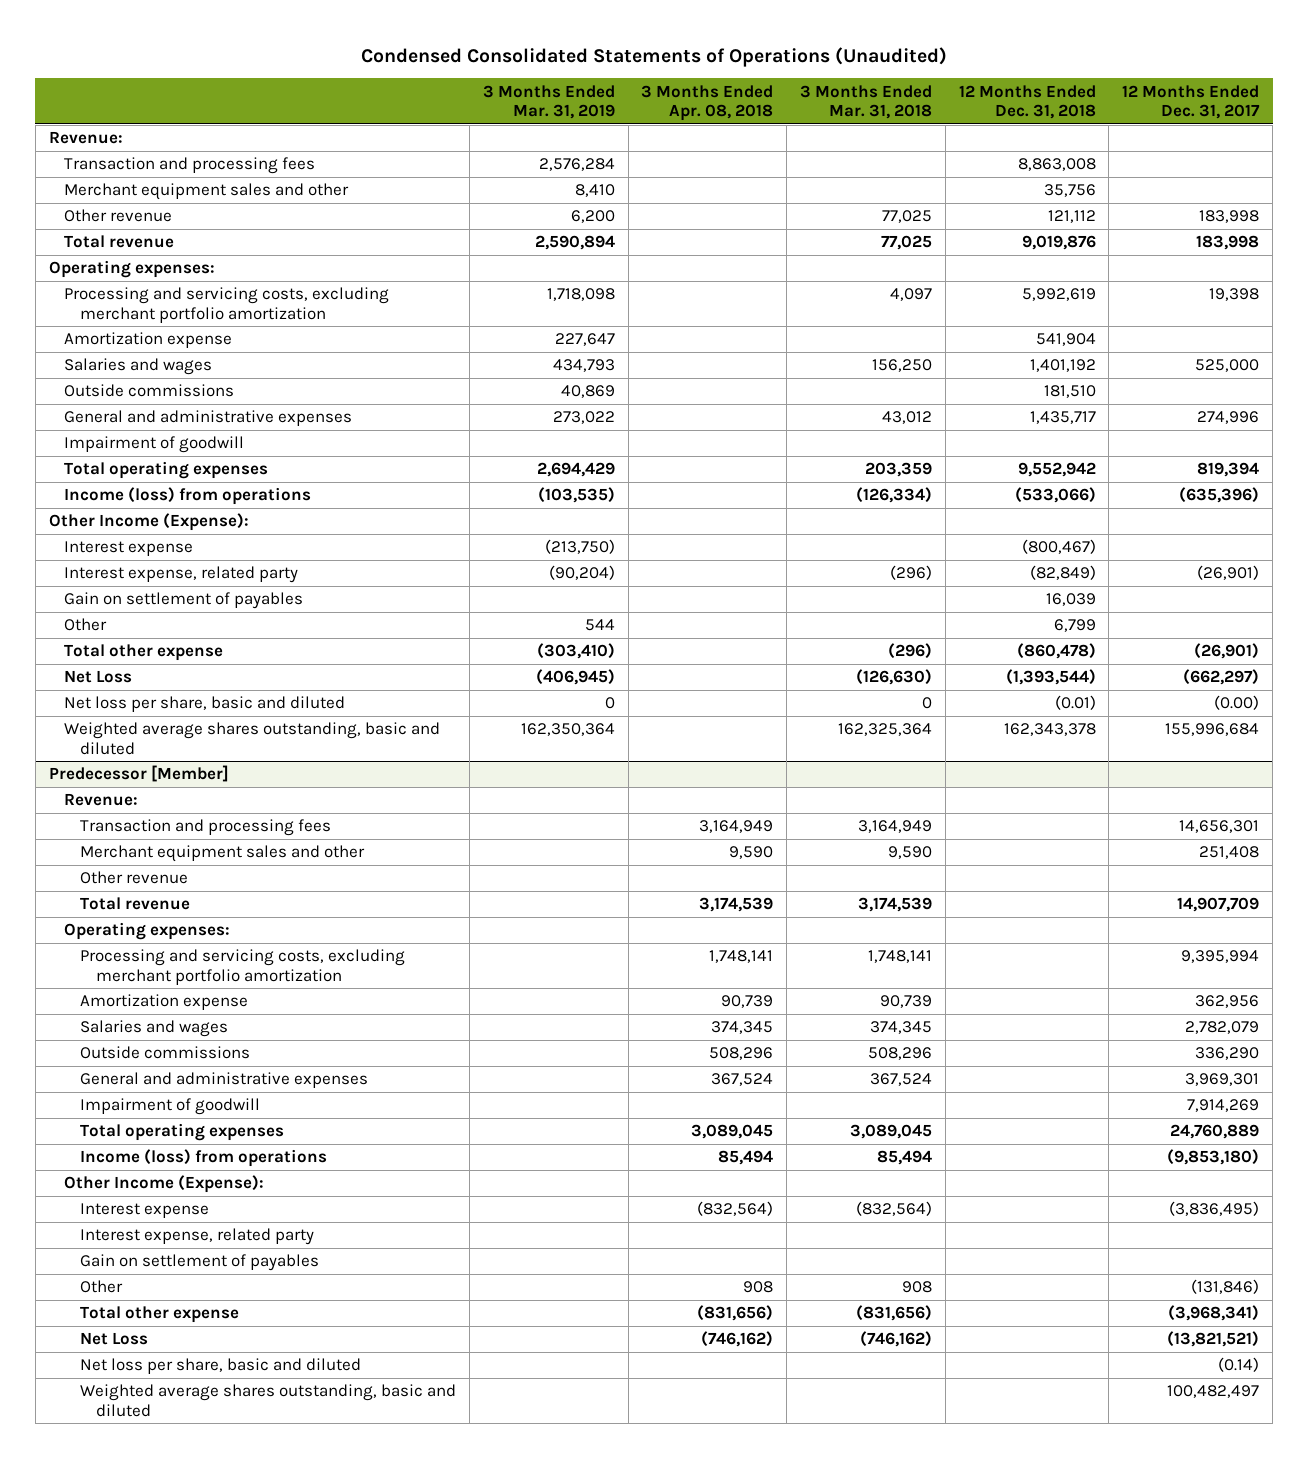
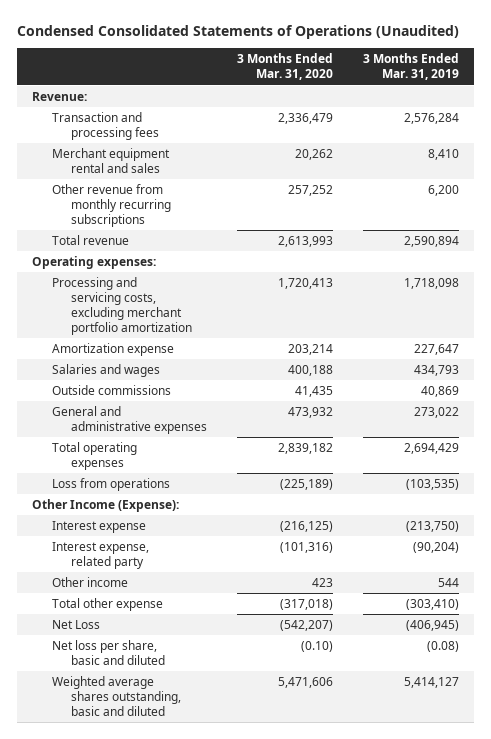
- | 3 Months Ended Mar. 31, 2019 | 3 Months Ended Apr. 08, 2018 | 3 Months Ended Mar. 31, 2018 | 12 Months Ended Dec. 31, 2018 | 12 Months Ended Dec. 31, 2017
+ | 3 Months Ended Mar. 31, 2020 | 3 Months Ended Mar. 31, 2019
- Merchant equipment sales and other | 8,410 | | | 35,756 |
- Other revenue | 6,200 | | 77,025 | 121,112 | 183,998
+ Merchant equipment rental and sales | 20,262 | 8,410
+ Other revenue from monthly recurring subscriptions | 257,252 | 6,200
- Impairment of goodwill
- Income (loss) from operations | (103,535) | | (126,334) | (533,066) | (635,396)
+ Loss from operations | (225,189) | (103,535)
- Gain on settlement of payables | | | | 16,039 |
- Other | 544 | | | 6,799 |
+ Other income | 423 | 544
- Net loss per share, basic and diluted | 0 | | 0 | (0.01) | (0.00)
- Weighted average shares outstanding, basic and diluted | 162,350,364 | | 162,325,364 | 162,343,378 | 155,996,684
- Predecessor [Member]
- Revenue:
- Transaction and processing fees | | 3,164,949 | 3,164,949 | | 14,656,301
- Merchant equipment sales and other | | 9,590 | 9,590 | | 251,408
- Other revenue
- Total revenue | | 3,174,539 | 3,174,539 | | 14,907,709
- Operating expenses:
- Processing and servicing costs, excluding merchant portfolio amortization | | 1,748,141 | 1,748,141 | | 9,395,994
- Amortization expense | | 90,739 | 90,739 | | 362,956
- Salaries and wages | | 374,345 | 374,345 | | 2,782,079
- Outside commissions | | 508,296 | 508,296 | | 336,290
- General and administrative expenses | | 367,524 | 367,524 | | 3,969,301
- Impairment of goodwill | | | | | 7,914,269
- Total operating expenses | | 3,089,045 | 3,089,045 | | 24,760,889
- Income (loss) from operations | | 85,494 | 85,494 | | (9,853,180)
- Other Income (Expense):
- Interest expense | | (832,564) | (832,564) | | (3,836,495)
- Interest expense, related party
- Gain on settlement of payables
- Other | | 908 | 908 | | (131,846)
- Total other expense | | (831,656) | (831,656) | | (3,968,341)
- Net Loss | | (746,162) | (746,162) | | (13,821,521)
- Net loss per share, basic and diluted | | | | | (0.14)
- Weighted average shares outstanding, basic and diluted | | | | | 100,482,497
+ Net loss per share, basic and diluted | (0.10) | (0.08)
+ Weighted average shares outstanding, basic and diluted | 5,471,606 | 5,414,127

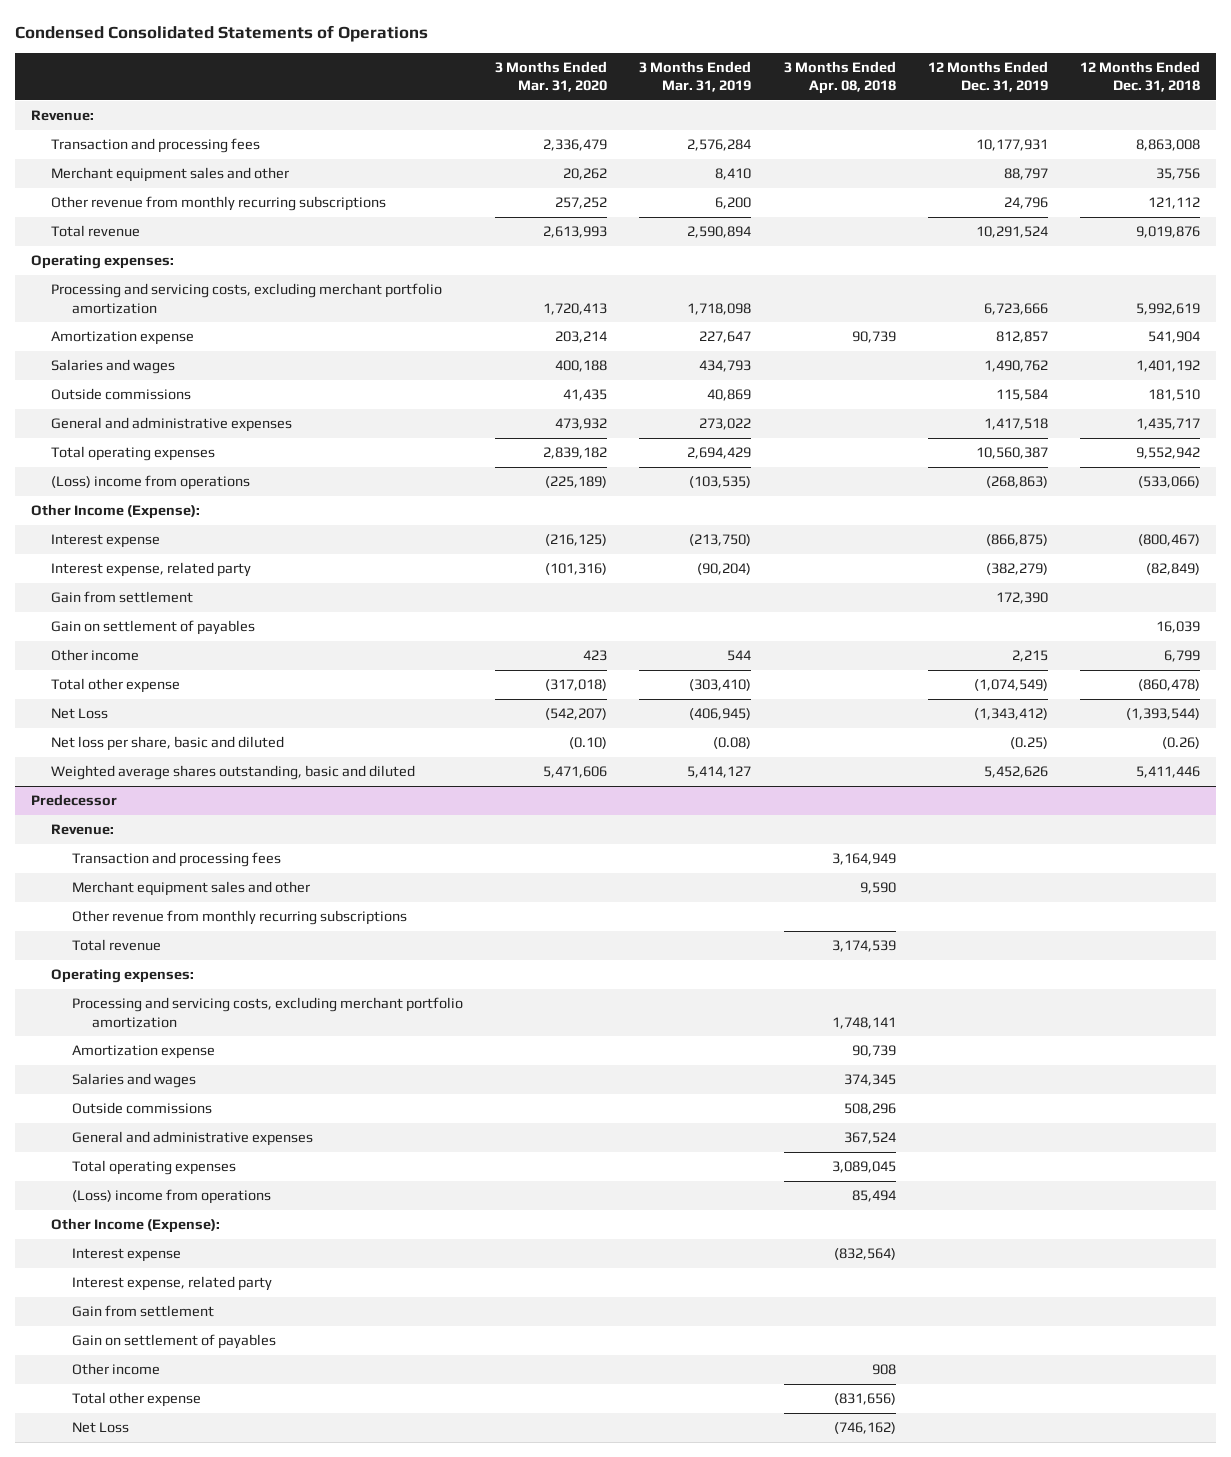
- Condensed Consolidated Statements of Operations (Unaudited)
+ Condensed Consolidated Statements of Operations
- | 3 Months Ended Mar. 31, 2020 | 3 Months Ended Mar. 31, 2019
+ | 3 Months Ended Mar. 31, 2020 | 3 Months Ended Mar. 31, 2019 | 3 Months Ended Apr. 08, 2018 | 12 Months Ended Dec. 31, 2019 | 12 Months Ended Dec. 31, 2018
- Merchant equipment rental and sales | 20,262 | 8,410
+ Merchant equipment sales and other | 20,262 | 8,410 | | 88,797 | 35,756
- Loss from operations | (225,189) | (103,535)
+ (Loss) income from operations | (225,189) | (103,535) | | (268,863) | (533,066)
+ Gain from settlement | | | | 172,390 |
+ Gain on settlement of payables | | | | | 16,039
+ Predecessor
+ Revenue:
+ Transaction and processing fees | | | 3,164,949 | |
+ Merchant equipment sales and other | | | 9,590 | |
+ Other revenue from monthly recurring subscriptions
+ Total revenue | | | 3,174,539 | |
+ Operating expenses:
+ Processing and servicing costs, excluding merchant portfolio amortization | | | 1,748,141 | |
+ Amortization expense | | | 90,739 | |
+ Salaries and wages | | | 374,345 | |
+ Outside commissions | | | 508,296 | |
+ General and administrative expenses | | | 367,524 | |
+ Total operating expenses | | | 3,089,045 | |
+ (Loss) income from operations | | | 85,494 | |
+ Other Income (Expense):
+ Interest expense | | | (832,564) | |
+ Interest expense, related party
+ Gain from settlement
+ Gain on settlement of payables
+ Other income | | | 908 | |
+ Total other expense | | | (831,656) | |
+ Net Loss | | | (746,162) | |

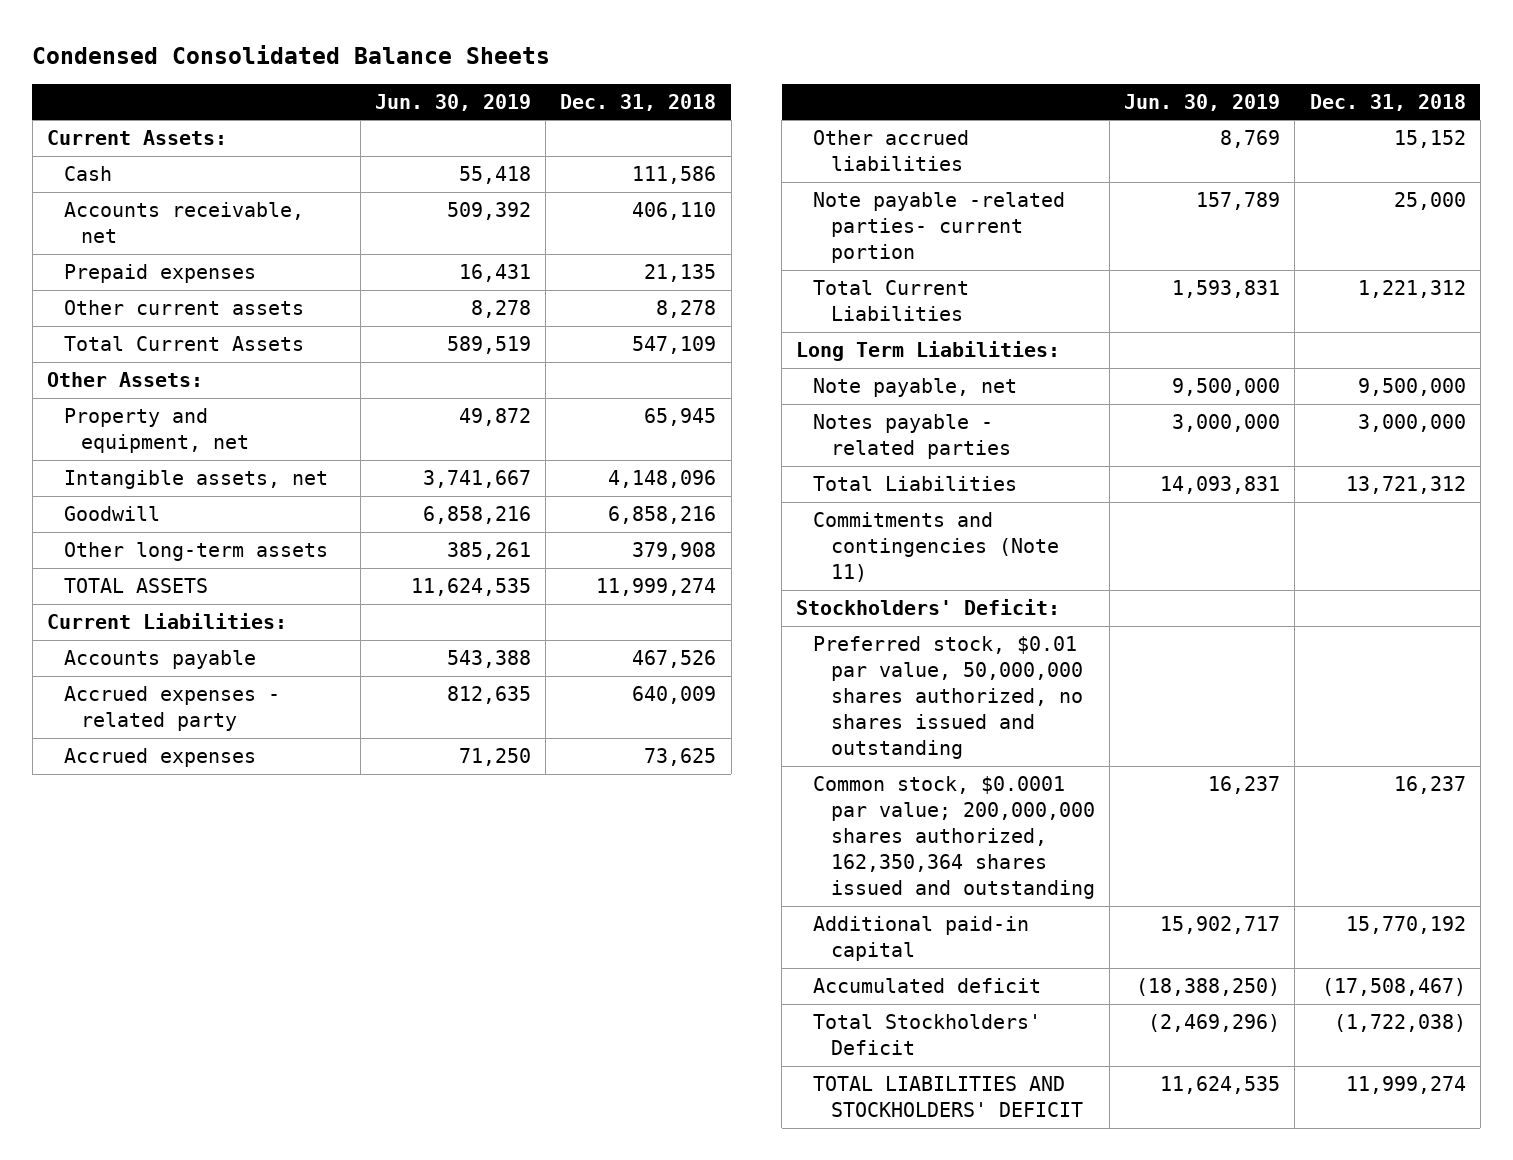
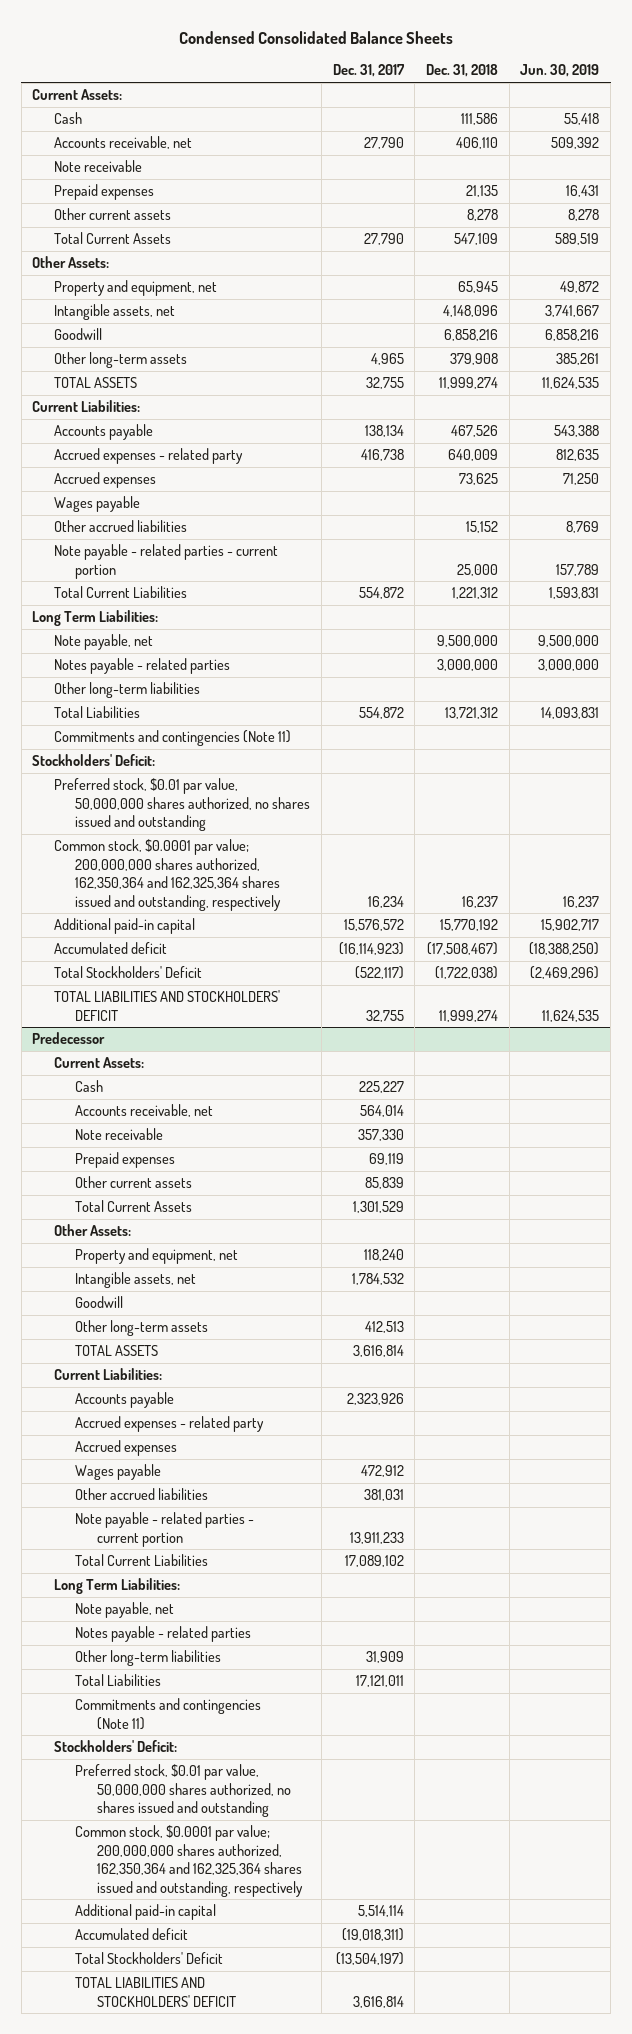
- | Jun. 30, 2019 | Dec. 31, 2018
+ | Dec. 31, 2017 | Dec. 31, 2018 | Jun. 30, 2019
+ Note receivable
+ Wages payable
- Note payable -related parties- current portion | 157,789 | 25,000
+ Note payable - related parties - current portion | | 25,000 | 157,789
+ Other long-term liabilities
- Common stock, $0.0001 par value; 200,000,000 shares authorized, 162,350,364 shares issued and outstanding | 16,237 | 16,237
+ Common stock, $0.0001 par value; 200,000,000 shares authorized, 162,350,364 and 162,325,364 shares issued and outstanding, respectively | 16,234 | 16,237 | 16,237
+ Predecessor
+ Current Assets:
+ Cash | 225,227 | |
+ Accounts receivable, net | 564,014 | |
+ Note receivable | 357,330 | |
+ Prepaid expenses | 69,119 | |
+ Other current assets | 85,839 | |
+ Total Current Assets | 1,301,529 | |
+ Other Assets:
+ Property and equipment, net | 118,240 | |
+ Intangible assets, net | 1,784,532 | |
+ Goodwill
+ Other long-term assets | 412,513 | |
+ TOTAL ASSETS | 3,616,814 | |
+ Current Liabilities:
+ Accounts payable | 2,323,926 | |
+ Accrued expenses - related party
+ Accrued expenses
+ Wages payable | 472,912 | |
+ Other accrued liabilities | 381,031 | |
+ Note payable - related parties - current portion | 13,911,233 | |
+ Total Current Liabilities | 17,089,102 | |
+ Long Term Liabilities:
+ Note payable, net
+ Notes payable - related parties
+ Other long-term liabilities | 31,909 | |
+ Total Liabilities | 17,121,011 | |
+ Commitments and contingencies (Note 11)
+ Stockholders' Deficit:
+ Preferred stock, $0.01 par value, 50,000,000 shares authorized, no shares issued and outstanding
+ Common stock, $0.0001 par value; 200,000,000 shares authorized, 162,350,364 and 162,325,364 shares issued and outstanding, respectively
+ Additional paid-in capital | 5,514,114 | |
+ Accumulated deficit | (19,018,311) | |
+ Total Stockholders' Deficit | (13,504,197) | |
+ TOTAL LIABILITIES AND STOCKHOLDERS' DEFICIT | 3,616,814 | |

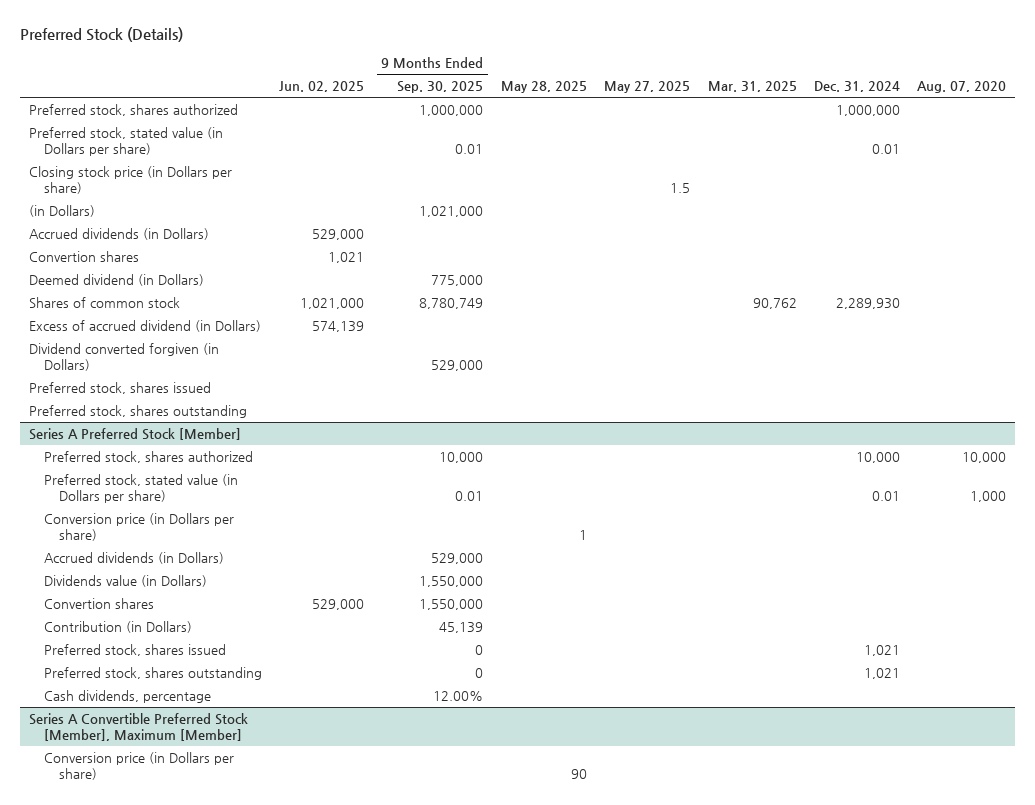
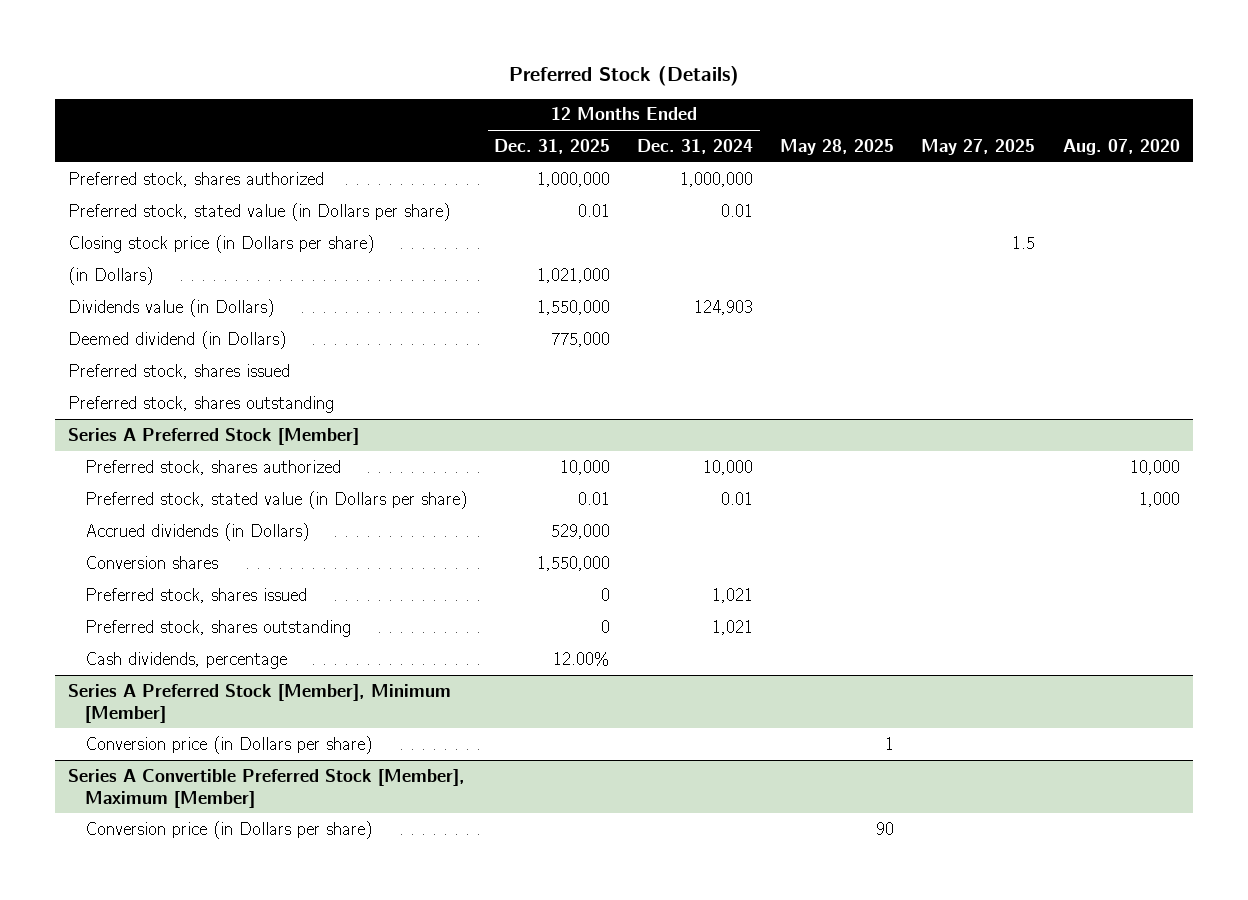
- | Jun. 02, 2025 | 9 Months Ended Sep. 30, 2025 | May 28, 2025 | May 27, 2025 | Mar. 31, 2025 | Dec. 31, 2024 | Aug. 07, 2020
+ | 12 Months Ended Dec. 31, 2025 | 12 Months Ended Dec. 31, 2024 | May 28, 2025 | May 27, 2025 | Aug. 07, 2020
- Accrued dividends (in Dollars) | 529,000 | | | | | |
- Convertion shares | 1,021 | | | | | |
+ Dividends value (in Dollars) | 1,550,000 | 124,903 | | |
- Shares of common stock | 1,021,000 | 8,780,749 | | | 90,762 | 2,289,930 |
- Excess of accrued dividend (in Dollars) | 574,139 | | | | | |
- Dividend converted forgiven (in Dollars) | | 529,000 | | | | |
@ Series A Preferred Stock [Member]
- Conversion price (in Dollars per share) | | | 1 | | | |
- Dividends value (in Dollars) | | 1,550,000 | | | | |
- Convertion shares | 529,000 | 1,550,000 | | | | |
- Contribution (in Dollars) | | 45,139 | | | | |
+ Conversion shares | 1,550,000 | | | |
+ Series A Preferred Stock [Member], Minimum [Member]
+ Conversion price (in Dollars per share) | | | 1 | |

